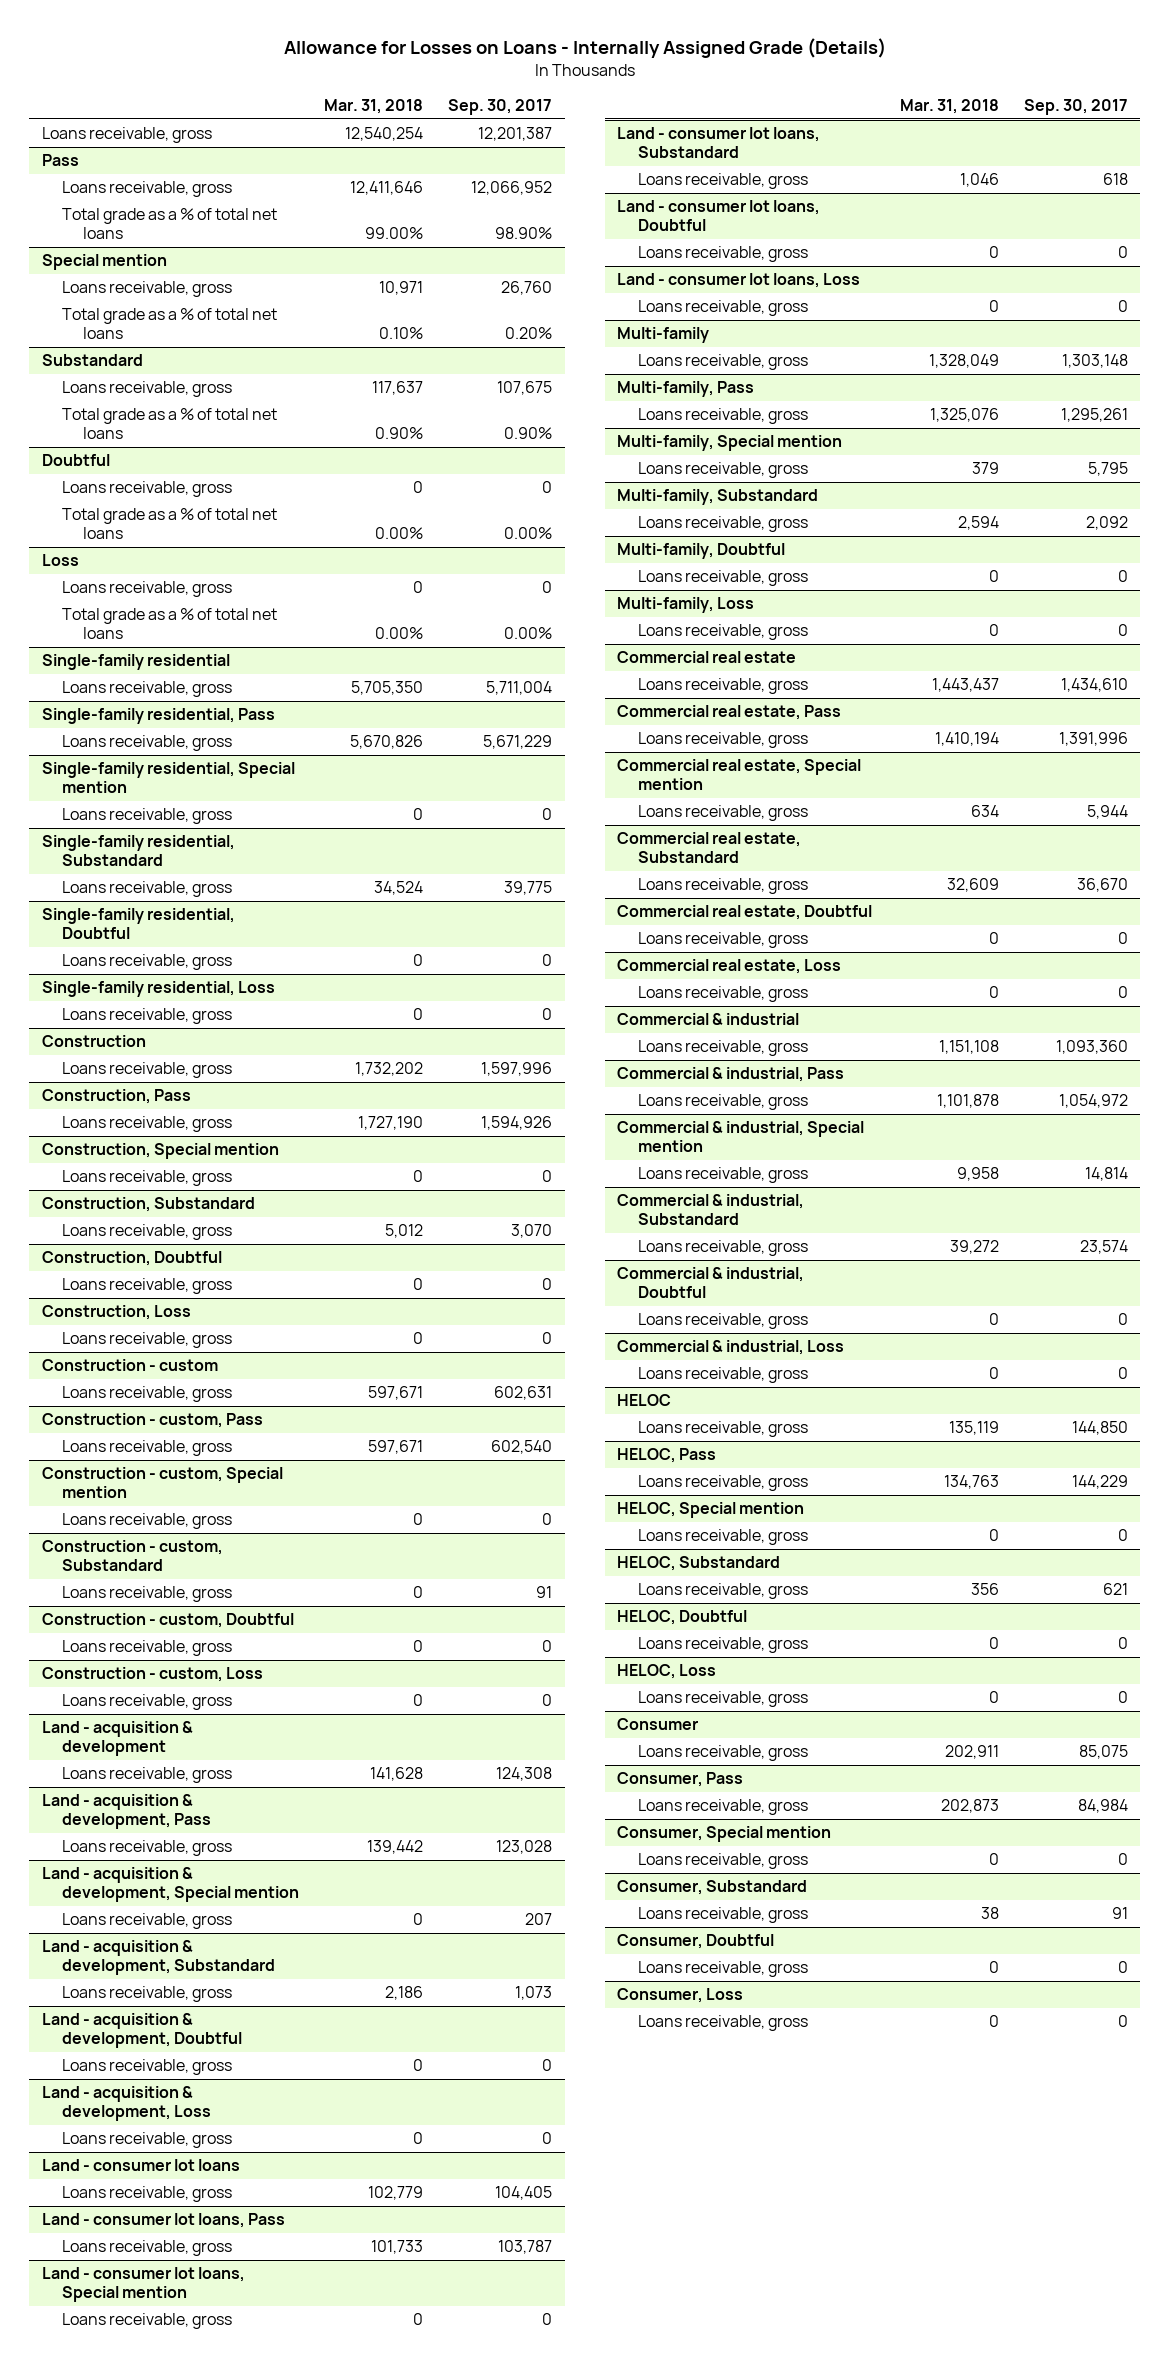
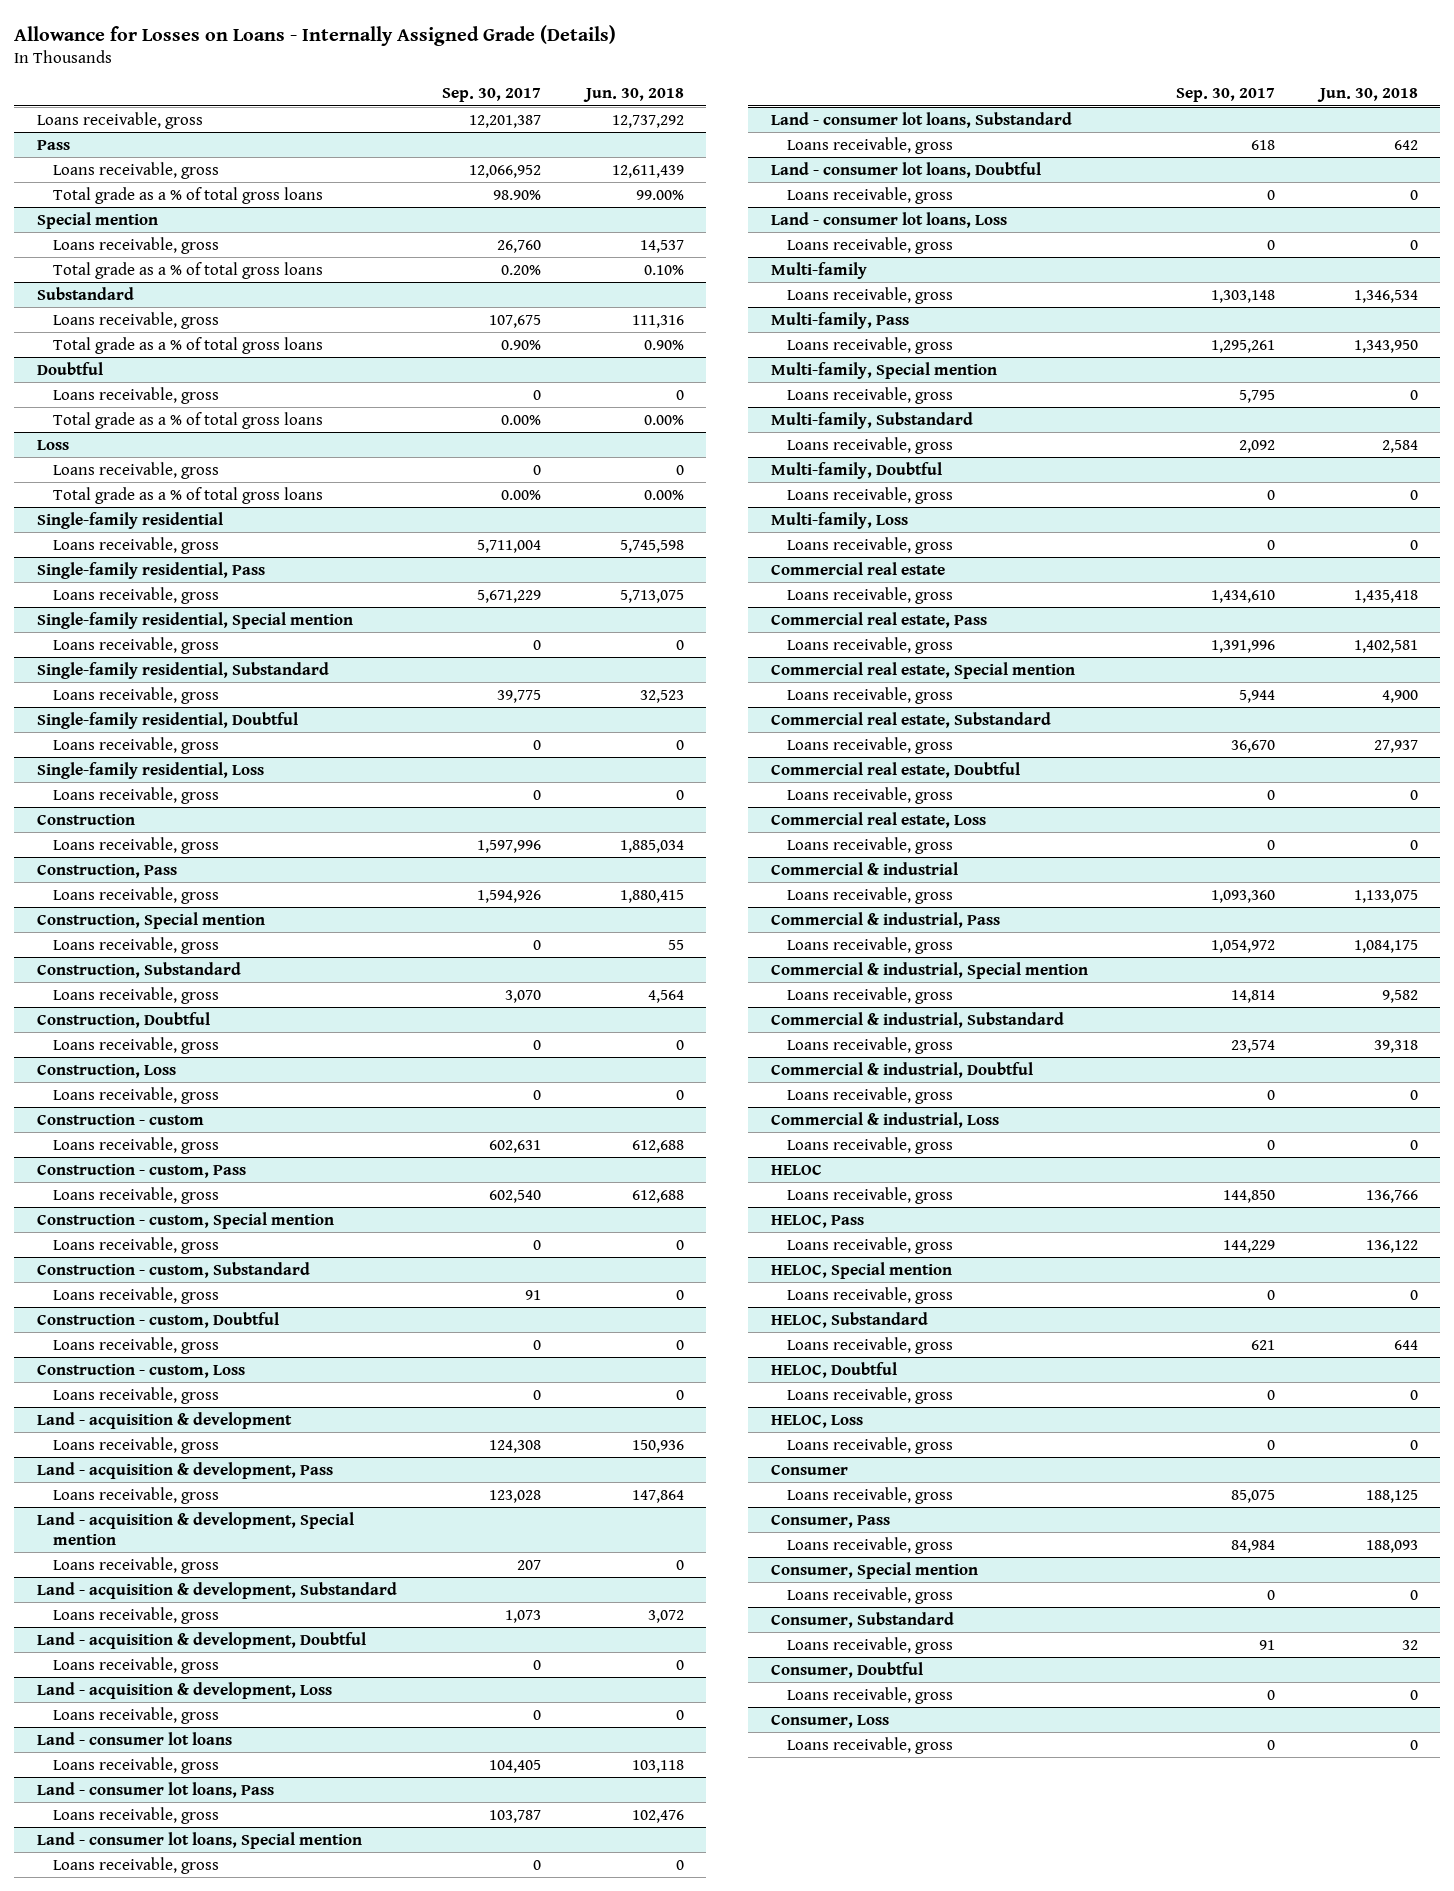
- | Mar. 31, 2018 | Sep. 30, 2017
+ | Sep. 30, 2017 | Jun. 30, 2018
@ Pass
- Total grade as a % of total net loans | 99.00% | 98.90%
+ Total grade as a % of total gross loans | 98.90% | 99.00%
@ Special mention
- Total grade as a % of total net loans | 0.10% | 0.20%
+ Total grade as a % of total gross loans | 0.20% | 0.10%
@ Substandard
- Total grade as a % of total net loans | 0.90% | 0.90%
+ Total grade as a % of total gross loans | 0.90% | 0.90%
@ Doubtful
- Total grade as a % of total net loans | 0.00% | 0.00%
+ Total grade as a % of total gross loans | 0.00% | 0.00%
@ Loss
- Total grade as a % of total net loans | 0.00% | 0.00%
+ Total grade as a % of total gross loans | 0.00% | 0.00%

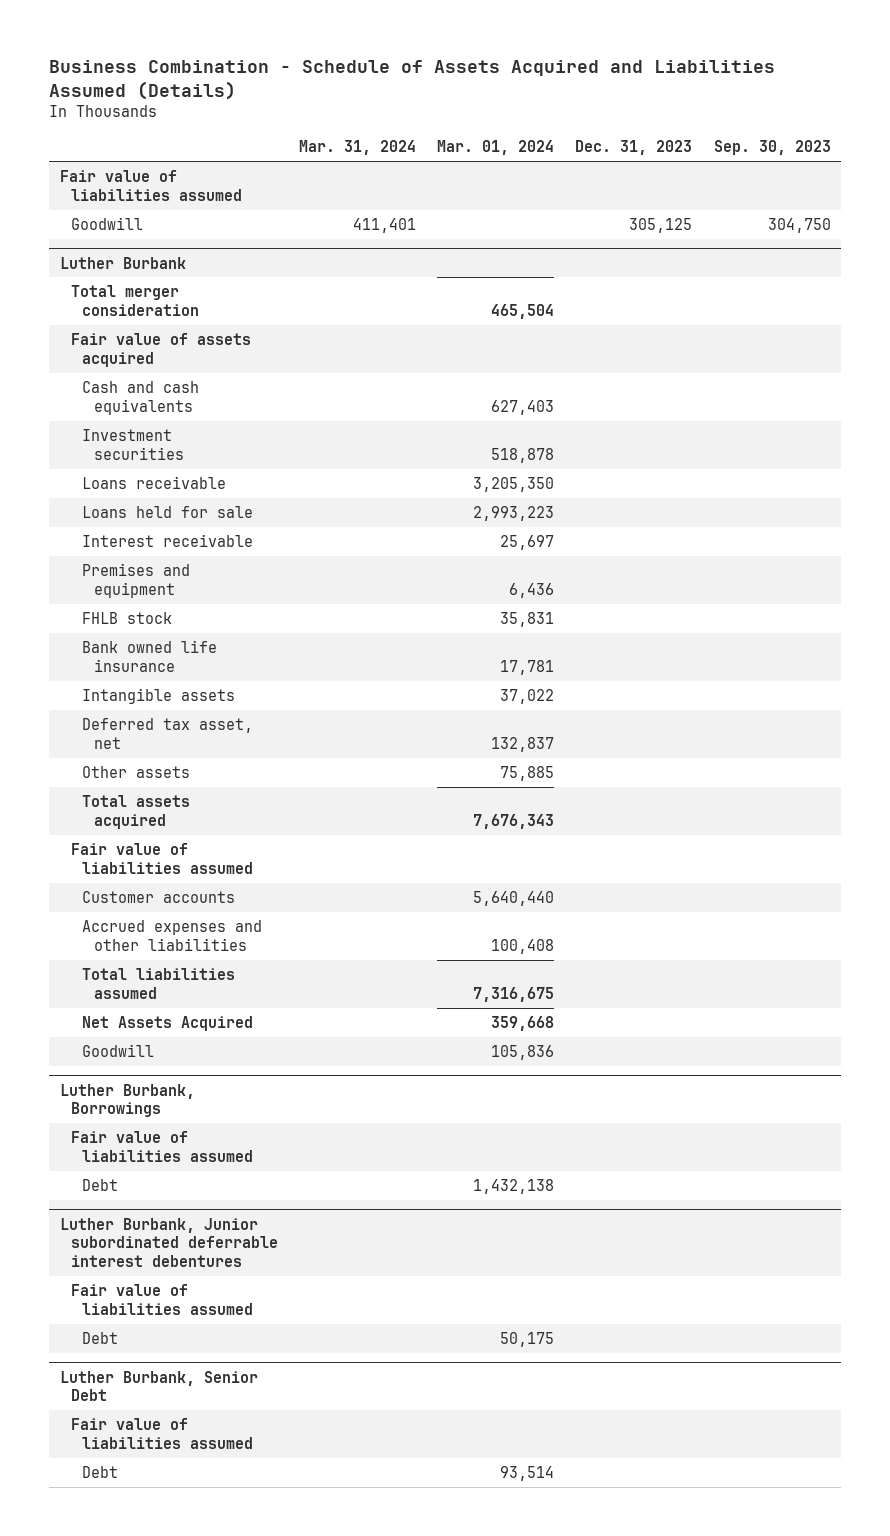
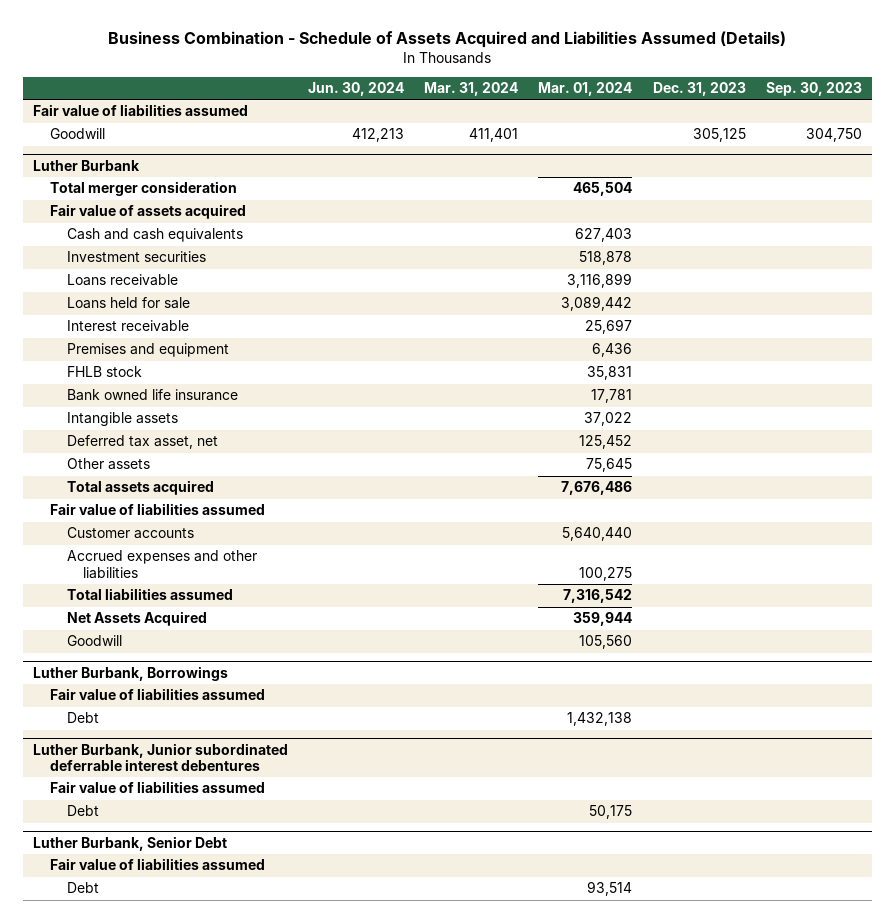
- | Mar. 31, 2024 | Mar. 01, 2024 | Dec. 31, 2023 | Sep. 30, 2023
+ | Jun. 30, 2024 | Mar. 31, 2024 | Mar. 01, 2024 | Dec. 31, 2023 | Sep. 30, 2023
@ Luther Burbank
- Loans receivable | | 3,205,350 | |
- Loans held for sale | | 2,993,223 | |
+ Loans receivable | | | 3,116,899 | |
+ Loans held for sale | | | 3,089,442 | |
- Deferred tax asset, net | | 132,837 | |
- Other assets | | 75,885 | |
- Total assets acquired | | 7,676,343 | |
+ Deferred tax asset, net | | | 125,452 | |
+ Other assets | | | 75,645 | |
+ Total assets acquired | | | 7,676,486 | |
- Accrued expenses and other liabilities | | 100,408 | |
- Total liabilities assumed | | 7,316,675 | |
- Net Assets Acquired | | 359,668 | |
- Goodwill | | 105,836 | |
+ Accrued expenses and other liabilities | | | 100,275 | |
+ Total liabilities assumed | | | 7,316,542 | |
+ Net Assets Acquired | | | 359,944 | |
+ Goodwill | | | 105,560 | |

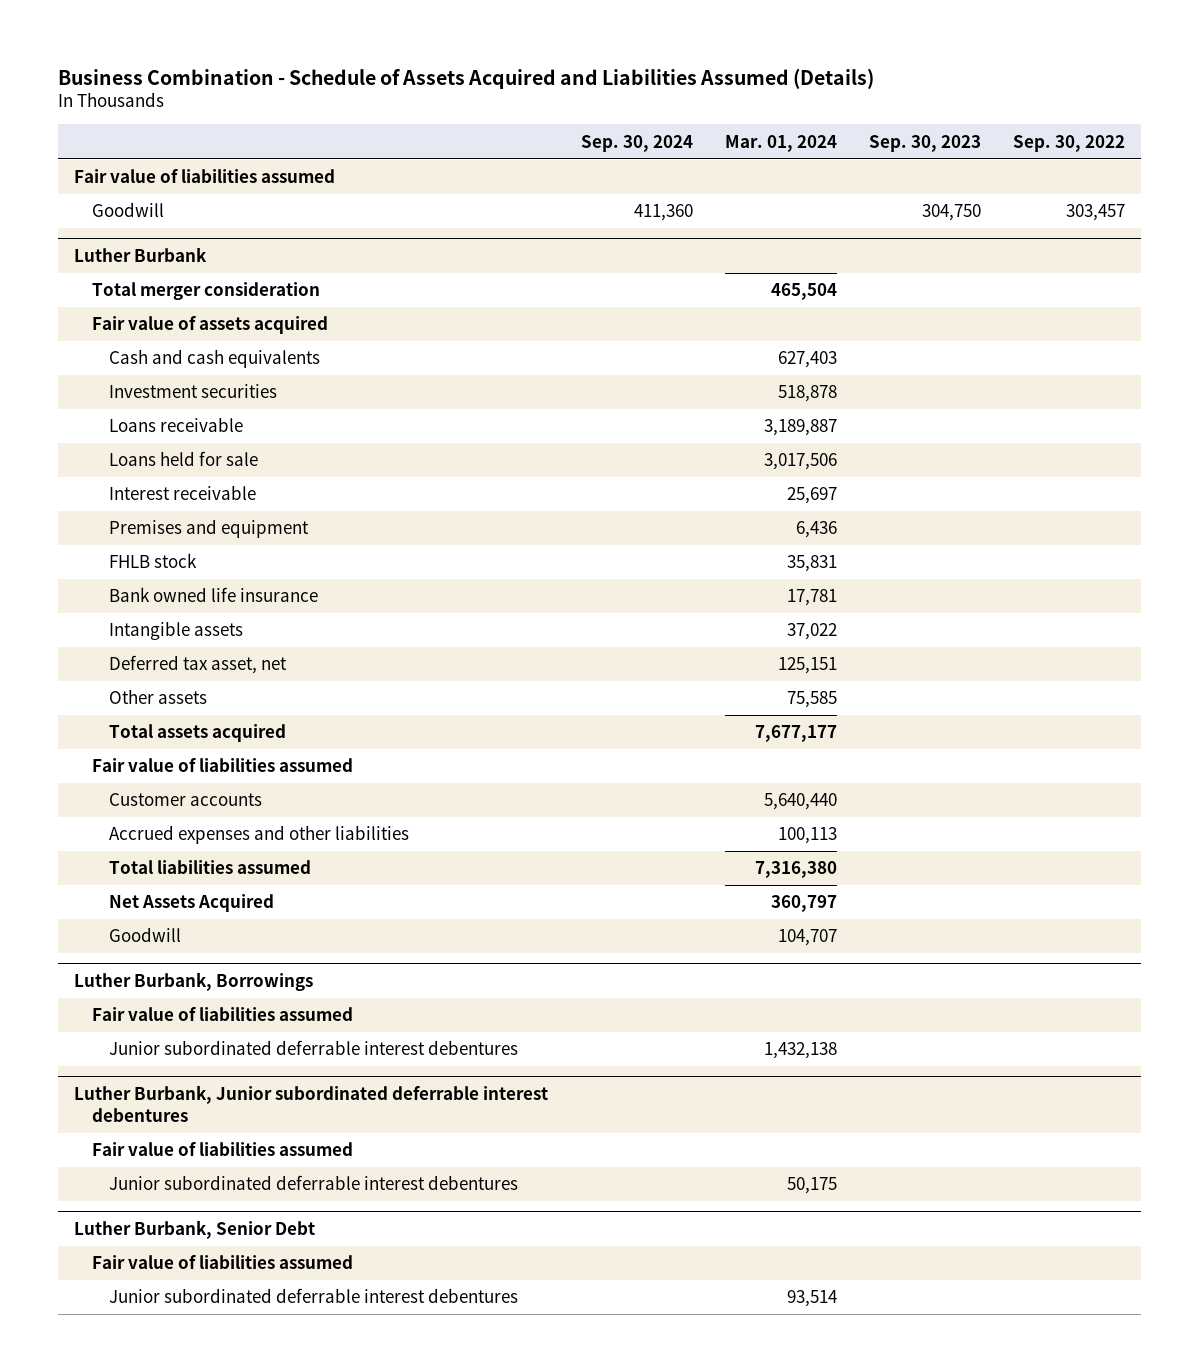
- | Jun. 30, 2024 | Mar. 31, 2024 | Mar. 01, 2024 | Dec. 31, 2023 | Sep. 30, 2023
+ | Sep. 30, 2024 | Mar. 01, 2024 | Sep. 30, 2023 | Sep. 30, 2022
@ Luther Burbank
- Loans receivable | | | 3,116,899 | |
- Loans held for sale | | | 3,089,442 | |
+ Loans receivable | | 3,189,887 | |
+ Loans held for sale | | 3,017,506 | |
- Deferred tax asset, net | | | 125,452 | |
- Other assets | | | 75,645 | |
- Total assets acquired | | | 7,676,486 | |
+ Deferred tax asset, net | | 125,151 | |
+ Other assets | | 75,585 | |
+ Total assets acquired | | 7,677,177 | |
- Accrued expenses and other liabilities | | | 100,275 | |
- Total liabilities assumed | | | 7,316,542 | |
- Net Assets Acquired | | | 359,944 | |
- Goodwill | | | 105,560 | |
+ Accrued expenses and other liabilities | | 100,113 | |
+ Total liabilities assumed | | 7,316,380 | |
+ Net Assets Acquired | | 360,797 | |
+ Goodwill | | 104,707 | |
@ Luther Burbank, Borrowings
- Debt | | | 1,432,138 | |
+ Junior subordinated deferrable interest debentures | | 1,432,138 | |
@ Luther Burbank, Junior subordinated deferrable interest debentures
- Debt | | | 50,175 | |
+ Junior subordinated deferrable interest debentures | | 50,175 | |
@ Luther Burbank, Senior Debt
- Debt | | | 93,514 | |
+ Junior subordinated deferrable interest debentures | | 93,514 | |

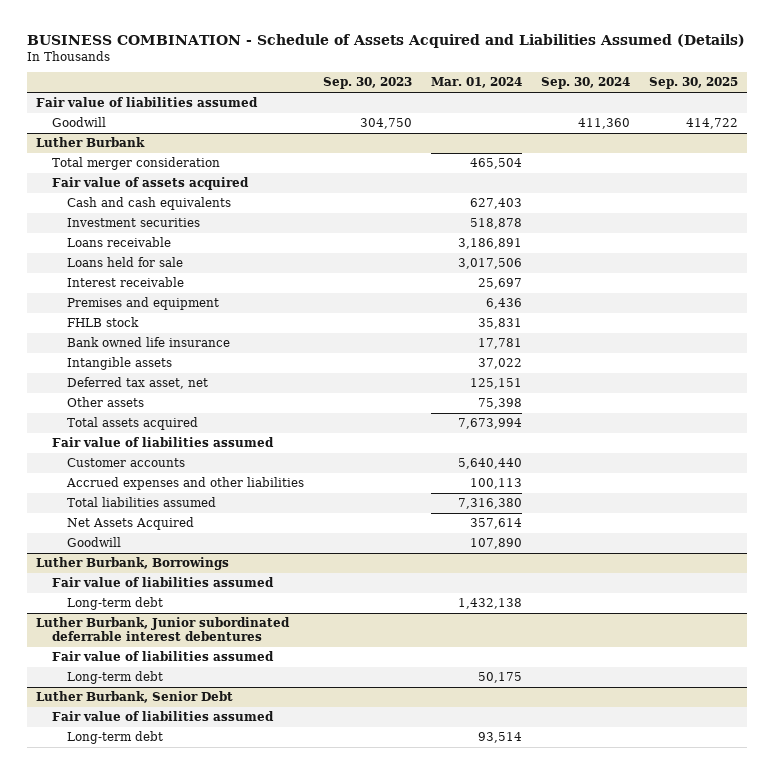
- Business Combination - Schedule of Assets Acquired and Liabilities Assumed (Details)
+ BUSINESS COMBINATION - Schedule of Assets Acquired and Liabilities Assumed (Details)
- | Sep. 30, 2024 | Mar. 01, 2024 | Sep. 30, 2023 | Sep. 30, 2022
+ | Sep. 30, 2023 | Mar. 01, 2024 | Sep. 30, 2024 | Sep. 30, 2025
@ Luther Burbank
- Loans receivable | | 3,189,887 | |
+ Loans receivable | | 3,186,891 | |
- Other assets | | 75,585 | |
- Total assets acquired | | 7,677,177 | |
+ Other assets | | 75,398 | |
+ Total assets acquired | | 7,673,994 | |
- Net Assets Acquired | | 360,797 | |
- Goodwill | | 104,707 | |
+ Net Assets Acquired | | 357,614 | |
+ Goodwill | | 107,890 | |
@ Luther Burbank, Borrowings
- Junior subordinated deferrable interest debentures | | 1,432,138 | |
+ Long-term debt | | 1,432,138 | |
@ Luther Burbank, Junior subordinated deferrable interest debentures
- Junior subordinated deferrable interest debentures | | 50,175 | |
+ Long-term debt | | 50,175 | |
@ Luther Burbank, Senior Debt
- Junior subordinated deferrable interest debentures | | 93,514 | |
+ Long-term debt | | 93,514 | |

